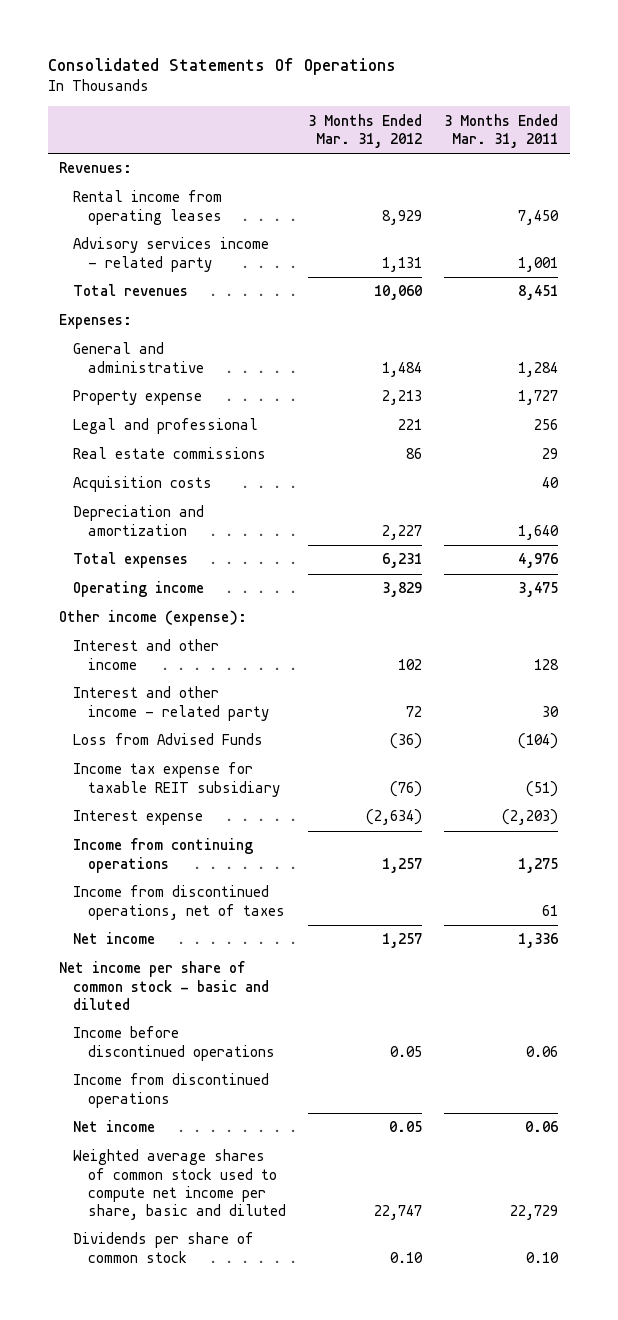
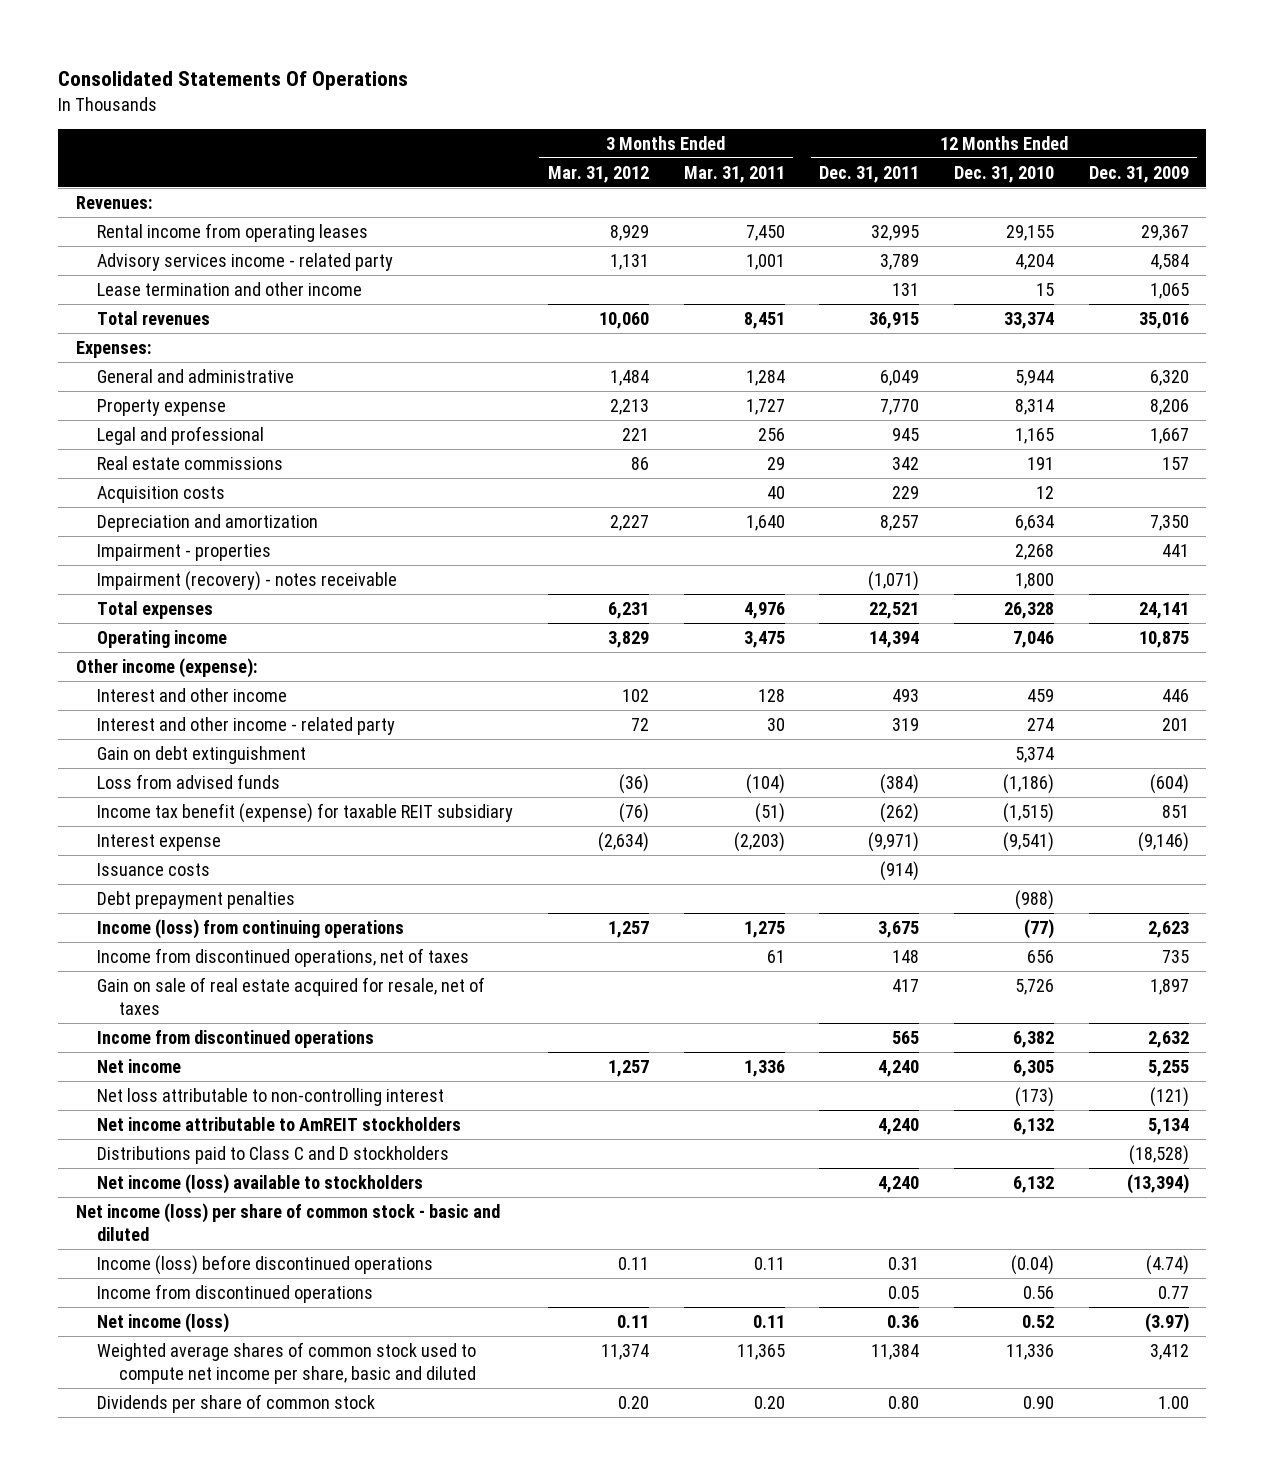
- | 3 Months Ended Mar. 31, 2012 | 3 Months Ended Mar. 31, 2011
+ | 3 Months Ended Mar. 31, 2012 | 3 Months Ended Mar. 31, 2011 | 12 Months Ended Dec. 31, 2011 | 12 Months Ended Dec. 31, 2010 | 12 Months Ended Dec. 31, 2009
+ Lease termination and other income | | | 131 | 15 | 1,065
+ Impairment - properties | | | | 2,268 | 441
+ Impairment (recovery) - notes receivable | | | (1,071) | 1,800 |
- Loss from Advised Funds | (36) | (104)
- Income tax expense for taxable REIT subsidiary | (76) | (51)
+ Gain on debt extinguishment | | | | 5,374 |
+ Loss from advised funds | (36) | (104) | (384) | (1,186) | (604)
+ Income tax benefit (expense) for taxable REIT subsidiary | (76) | (51) | (262) | (1,515) | 851
- Income from continuing operations | 1,257 | 1,275
+ Issuance costs | | | (914) | |
+ Debt prepayment penalties | | | | (988) |
+ Income (loss) from continuing operations | 1,257 | 1,275 | 3,675 | (77) | 2,623
+ Gain on sale of real estate acquired for resale, net of taxes | | | 417 | 5,726 | 1,897
+ Income from discontinued operations | | | 565 | 6,382 | 2,632
- Net income per share of common stock - basic and diluted
- Income before discontinued operations | 0.05 | 0.06
+ Net loss attributable to non-controlling interest | | | | (173) | (121)
+ Net income attributable to AmREIT stockholders | | | 4,240 | 6,132 | 5,134
+ Distributions paid to Class C and D stockholders | | | | | (18,528)
+ Net income (loss) available to stockholders | | | 4,240 | 6,132 | (13,394)
+ Net income (loss) per share of common stock - basic and diluted
+ Income (loss) before discontinued operations | 0.11 | 0.11 | 0.31 | (0.04) | (4.74)
- Net income | 0.05 | 0.06
- Weighted average shares of common stock used to compute net income per share, basic and diluted | 22,747 | 22,729
- Dividends per share of common stock | 0.10 | 0.10
+ Net income (loss) | 0.11 | 0.11 | 0.36 | 0.52 | (3.97)
+ Weighted average shares of common stock used to compute net income per share, basic and diluted | 11,374 | 11,365 | 11,384 | 11,336 | 3,412
+ Dividends per share of common stock | 0.20 | 0.20 | 0.80 | 0.90 | 1.00

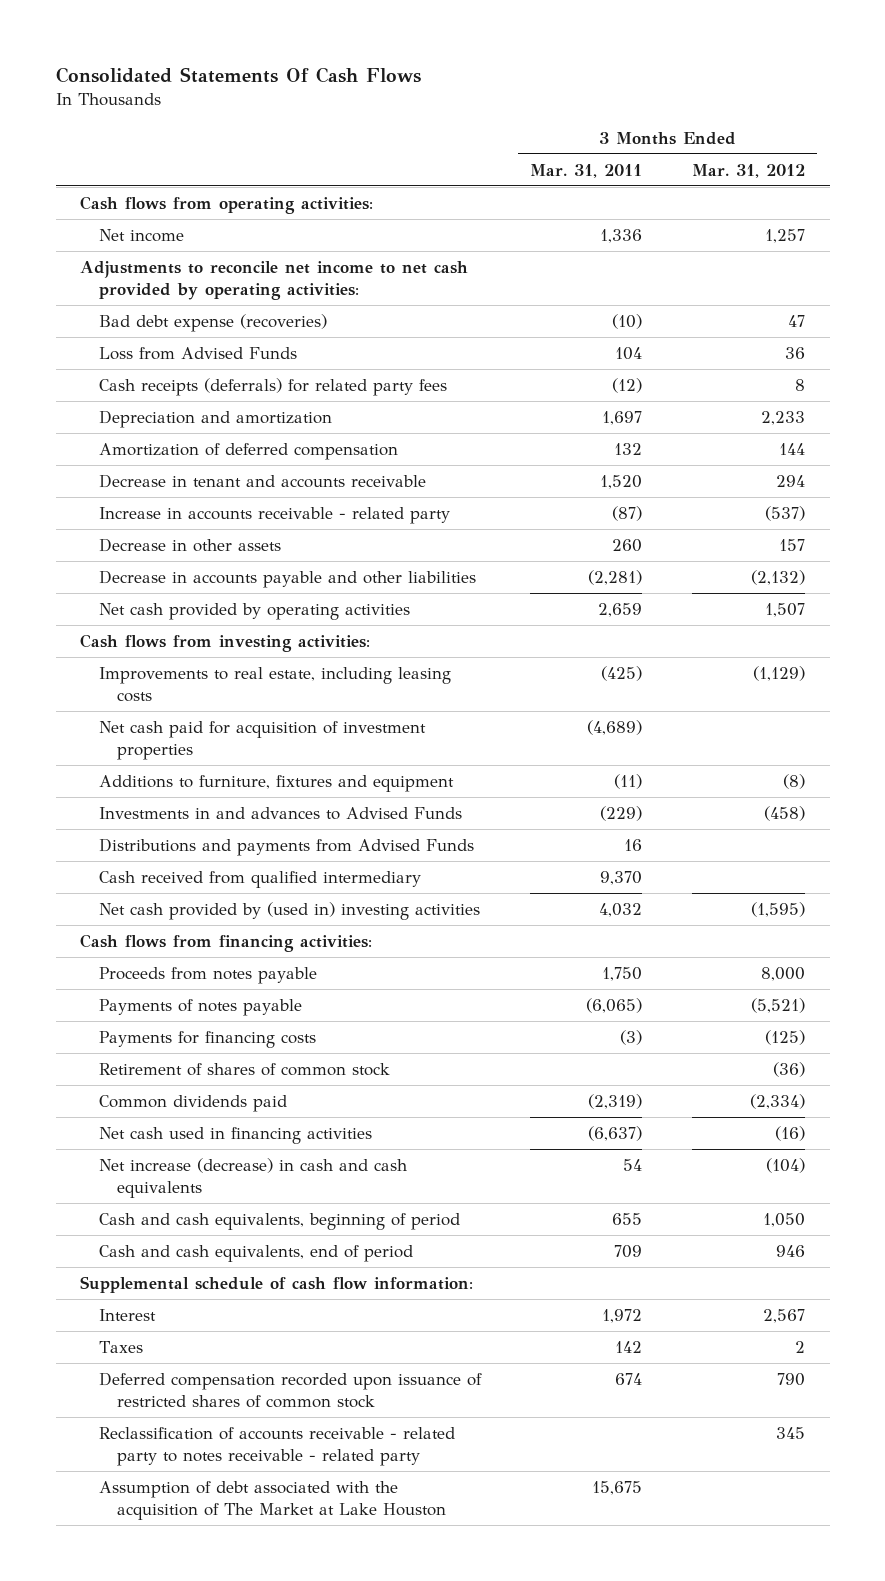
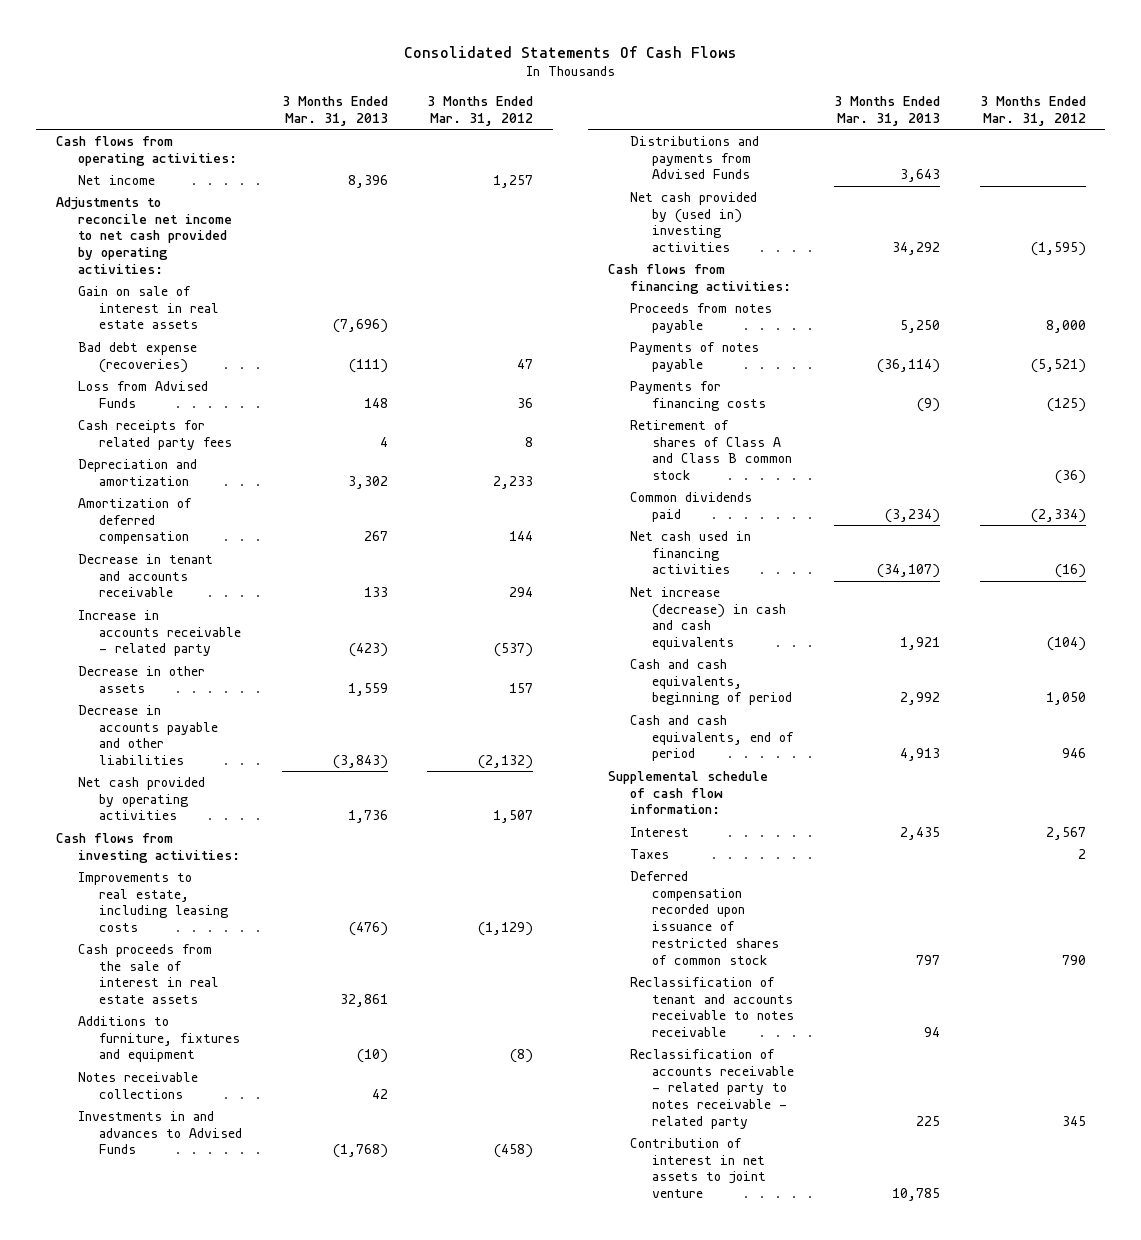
- | 3 Months Ended Mar. 31, 2011 | 3 Months Ended Mar. 31, 2012
+ | 3 Months Ended Mar. 31, 2013 | 3 Months Ended Mar. 31, 2012
+ Gain on sale of interest in real estate assets | (7,696) |
- Cash receipts (deferrals) for related party fees | (12) | 8
+ Cash receipts for related party fees | 4 | 8
- Net cash paid for acquisition of investment properties | (4,689) |
+ Cash proceeds from the sale of interest in real estate assets | 32,861 |
+ Notes receivable collections | 42 |
- Cash received from qualified intermediary | 9,370 |
- Retirement of shares of common stock | | (36)
+ Retirement of shares of Class A and Class B common stock | | (36)
+ Reclassification of tenant and accounts receivable to notes receivable | 94 |
- Assumption of debt associated with the acquisition of The Market at Lake Houston | 15,675 |
+ Contribution of interest in net assets to joint venture | 10,785 |

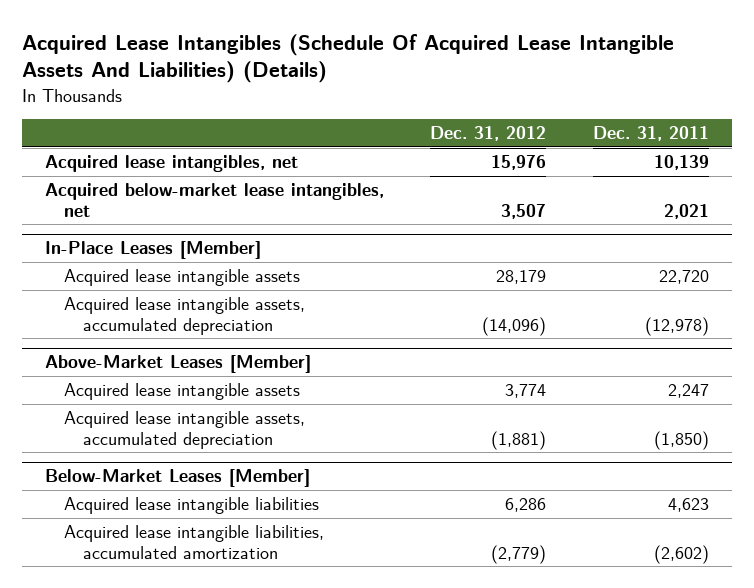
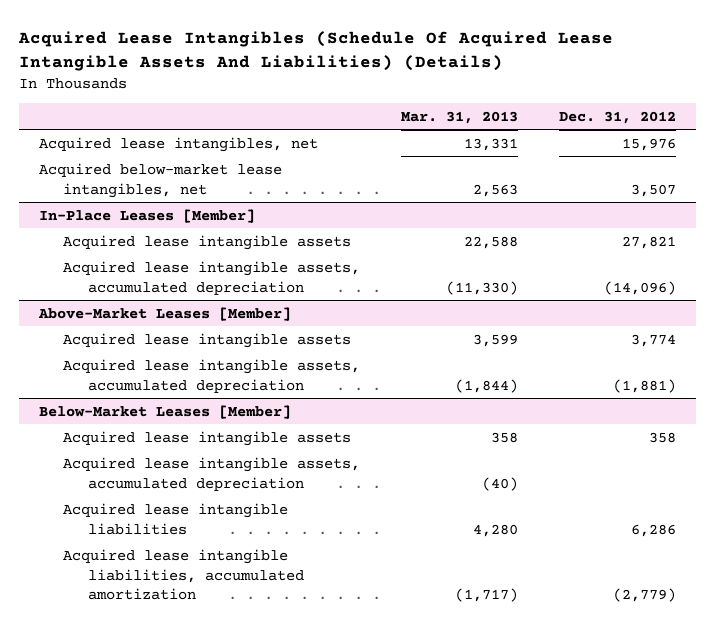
- | Dec. 31, 2012 | Dec. 31, 2011
+ | Mar. 31, 2013 | Dec. 31, 2012
@ In-Place Leases [Member]
- Acquired lease intangible assets | 28,179 | 22,720
+ Acquired lease intangible assets | 22,588 | 27,821
@ Below-Market Leases [Member]
+ Acquired lease intangible assets | 358 | 358
+ Acquired lease intangible assets, accumulated depreciation | (40) |

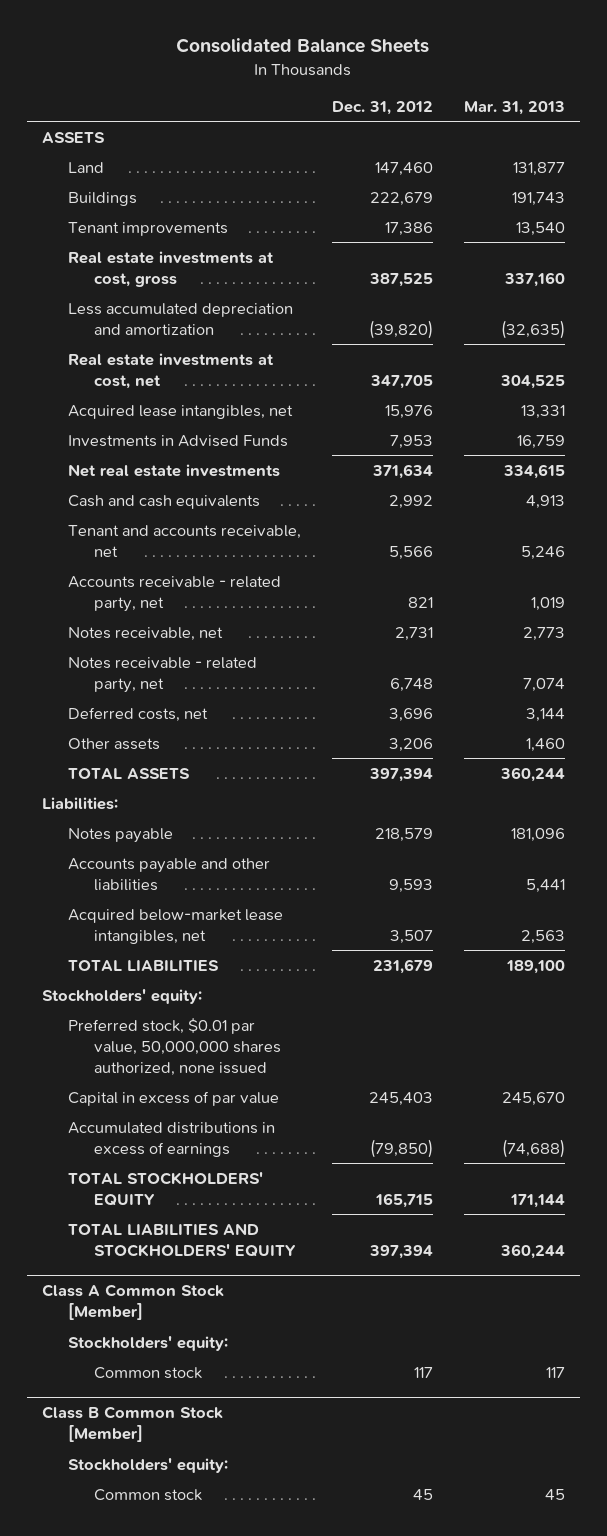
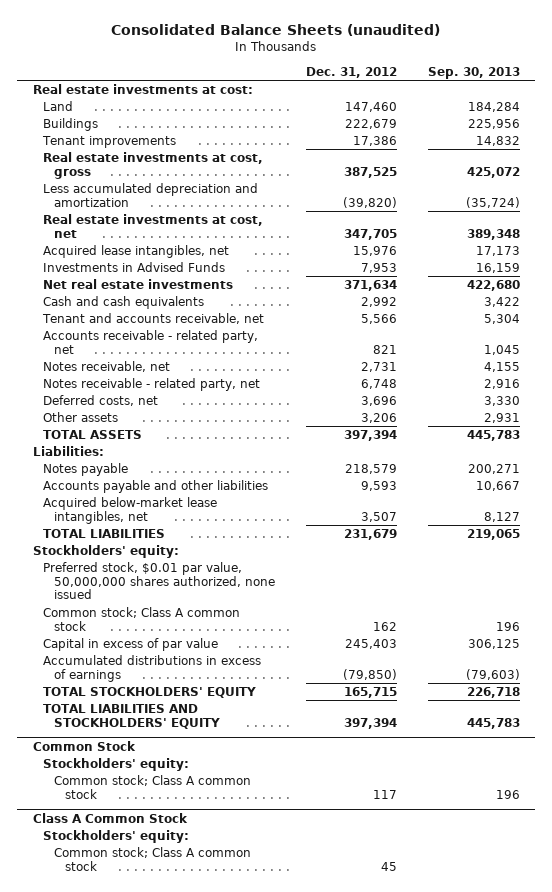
- Consolidated Balance Sheets
+ Consolidated Balance Sheets (unaudited)
- | Dec. 31, 2012 | Mar. 31, 2013
+ | Dec. 31, 2012 | Sep. 30, 2013
- ASSETS
+ Real estate investments at cost:
+ Common stock; Class A common stock | 162 | 196
- Class A Common Stock [Member]
+ Common Stock
- Common stock | 117 | 117
- Class B Common Stock [Member]
+ Common stock; Class A common stock | 117 | 196
+ Class A Common Stock
- Common stock | 45 | 45
+ Common stock; Class A common stock | 45 |

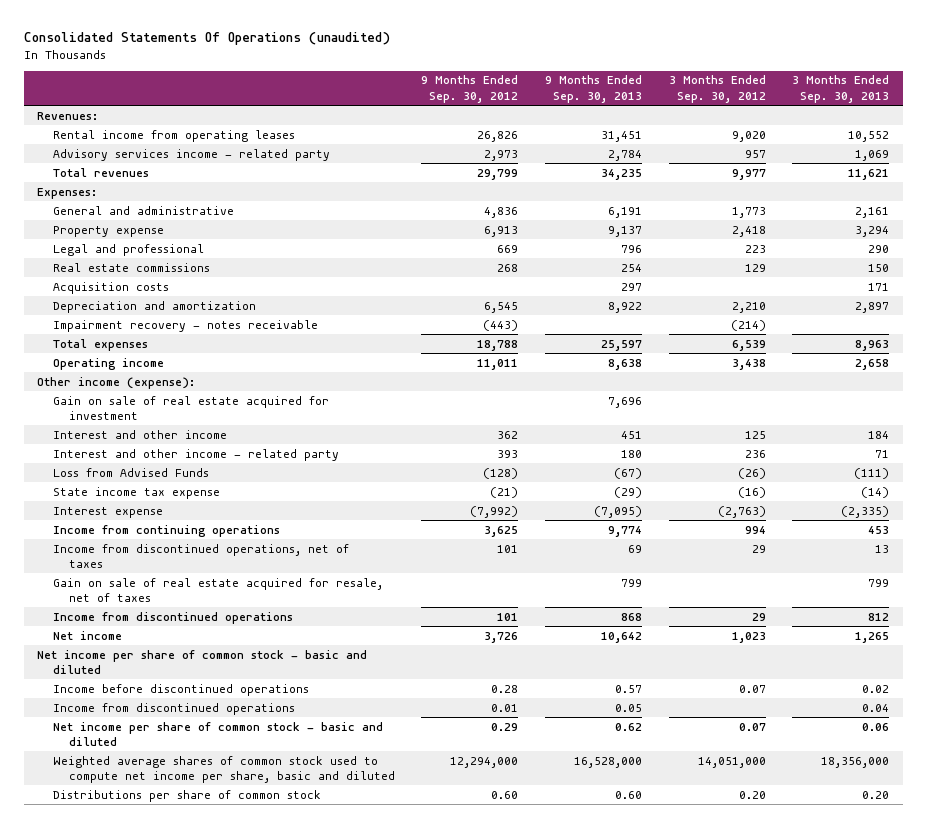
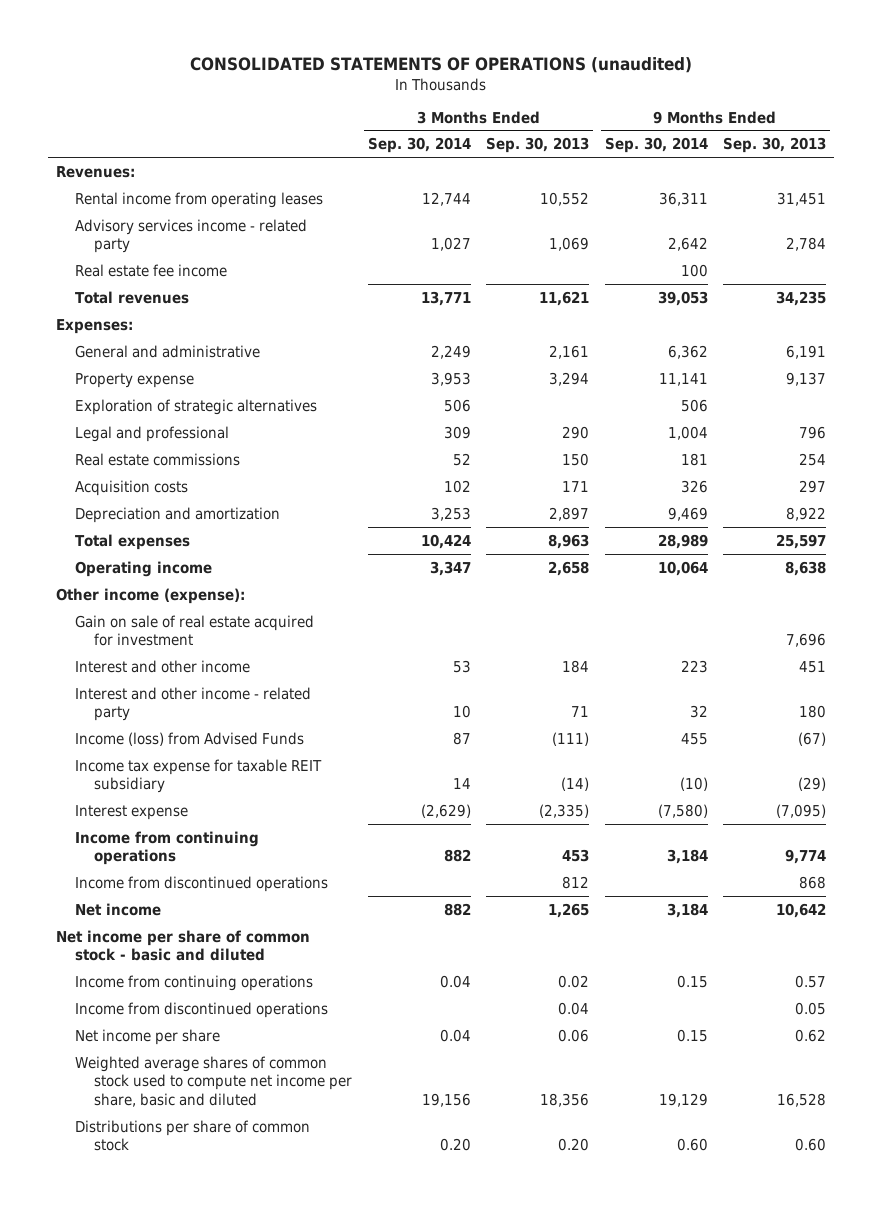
- Consolidated Statements Of Operations (unaudited)
+ CONSOLIDATED STATEMENTS OF OPERATIONS (unaudited)
- | 9 Months Ended Sep. 30, 2012 | 9 Months Ended Sep. 30, 2013 | 3 Months Ended Sep. 30, 2012 | 3 Months Ended Sep. 30, 2013
+ | 3 Months Ended Sep. 30, 2014 | 3 Months Ended Sep. 30, 2013 | 9 Months Ended Sep. 30, 2014 | 9 Months Ended Sep. 30, 2013
+ Real estate fee income | | | 100 |
+ Exploration of strategic alternatives | 506 | | 506 |
- Impairment recovery - notes receivable | (443) | | (214) |
- Loss from Advised Funds | (128) | (67) | (26) | (111)
- State income tax expense | (21) | (29) | (16) | (14)
+ Income (loss) from Advised Funds | 87 | (111) | 455 | (67)
+ Income tax expense for taxable REIT subsidiary | 14 | (14) | (10) | (29)
- Income from discontinued operations, net of taxes | 101 | 69 | 29 | 13
- Gain on sale of real estate acquired for resale, net of taxes | | 799 | | 799
- Income before discontinued operations | 0.28 | 0.57 | 0.07 | 0.02
+ Income from continuing operations | 0.04 | 0.02 | 0.15 | 0.57
- Net income per share of common stock - basic and diluted | 0.29 | 0.62 | 0.07 | 0.06
- Weighted average shares of common stock used to compute net income per share, basic and diluted | 12,294,000 | 16,528,000 | 14,051,000 | 18,356,000
+ Net income per share | 0.04 | 0.06 | 0.15 | 0.62
+ Weighted average shares of common stock used to compute net income per share, basic and diluted | 19,156 | 18,356 | 19,129 | 16,528

